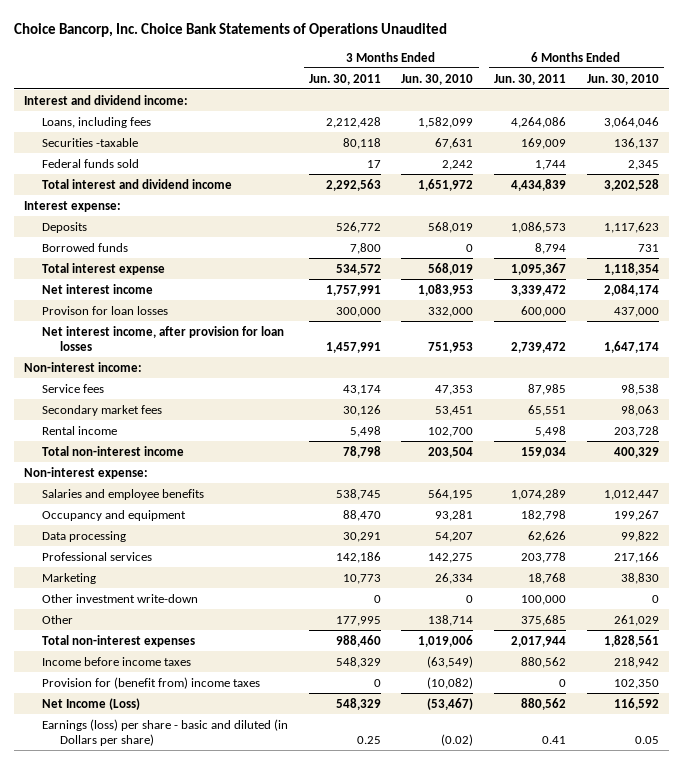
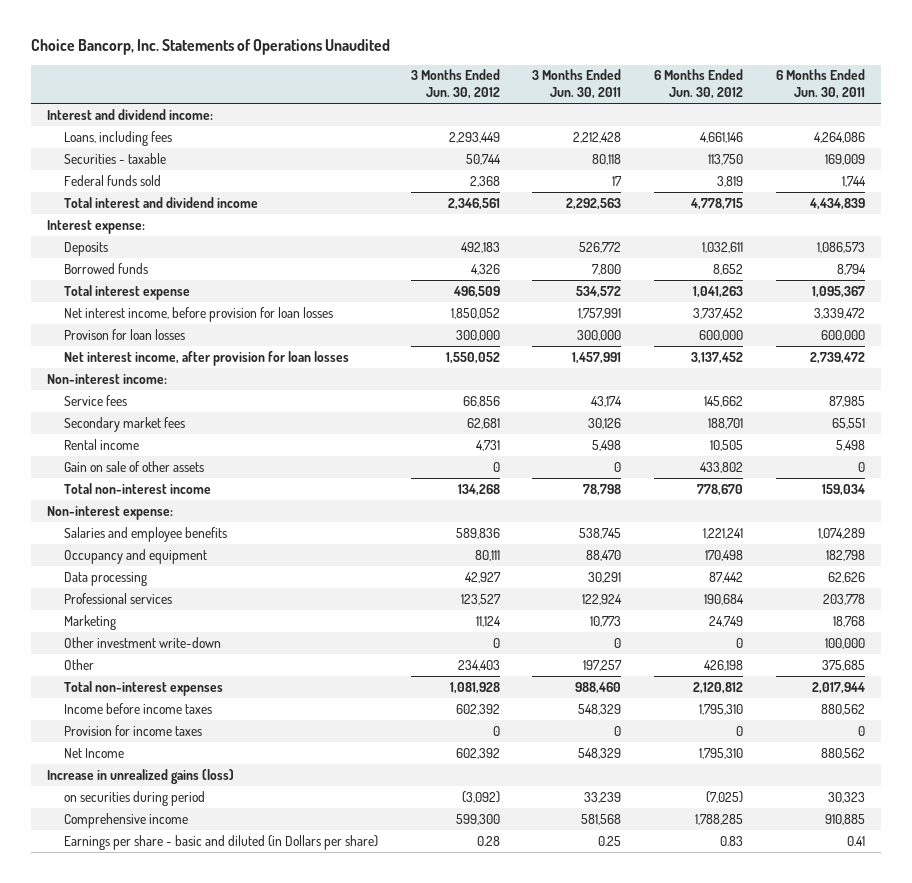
- Choice Bancorp, Inc. Choice Bank Statements of Operations Unaudited
+ Choice Bancorp, Inc. Statements of Operations Unaudited
- | 3 Months Ended Jun. 30, 2011 | 3 Months Ended Jun. 30, 2010 | 6 Months Ended Jun. 30, 2011 | 6 Months Ended Jun. 30, 2010
+ | 3 Months Ended Jun. 30, 2012 | 3 Months Ended Jun. 30, 2011 | 6 Months Ended Jun. 30, 2012 | 6 Months Ended Jun. 30, 2011
- Securities -taxable | 80,118 | 67,631 | 169,009 | 136,137
+ Securities - taxable | 50,744 | 80,118 | 113,750 | 169,009
- Net interest income | 1,757,991 | 1,083,953 | 3,339,472 | 2,084,174
+ Net interest income, before provision for loan losses | 1,850,052 | 1,757,991 | 3,737,452 | 3,339,472
+ Gain on sale of other assets | 0 | 0 | 433,802 | 0
- Professional services | 142,186 | 142,275 | 203,778 | 217,166
+ Professional services | 123,527 | 122,924 | 190,684 | 203,778
- Other | 177,995 | 138,714 | 375,685 | 261,029
+ Other | 234,403 | 197,257 | 426,198 | 375,685
- Provision for (benefit from) income taxes | 0 | (10,082) | 0 | 102,350
- Net Income (Loss) | 548,329 | (53,467) | 880,562 | 116,592
- Earnings (loss) per share - basic and diluted (in Dollars per share) | 0.25 | (0.02) | 0.41 | 0.05
+ Provision for income taxes | 0 | 0 | 0 | 0
+ Net Income | 602,392 | 548,329 | 1,795,310 | 880,562
+ Increase in unrealized gains (loss)
+ on securities during period | (3,092) | 33,239 | (7,025) | 30,323
+ Comprehensive income | 599,300 | 581,568 | 1,788,285 | 910,885
+ Earnings per share - basic and diluted (in Dollars per share) | 0.28 | 0.25 | 0.83 | 0.41

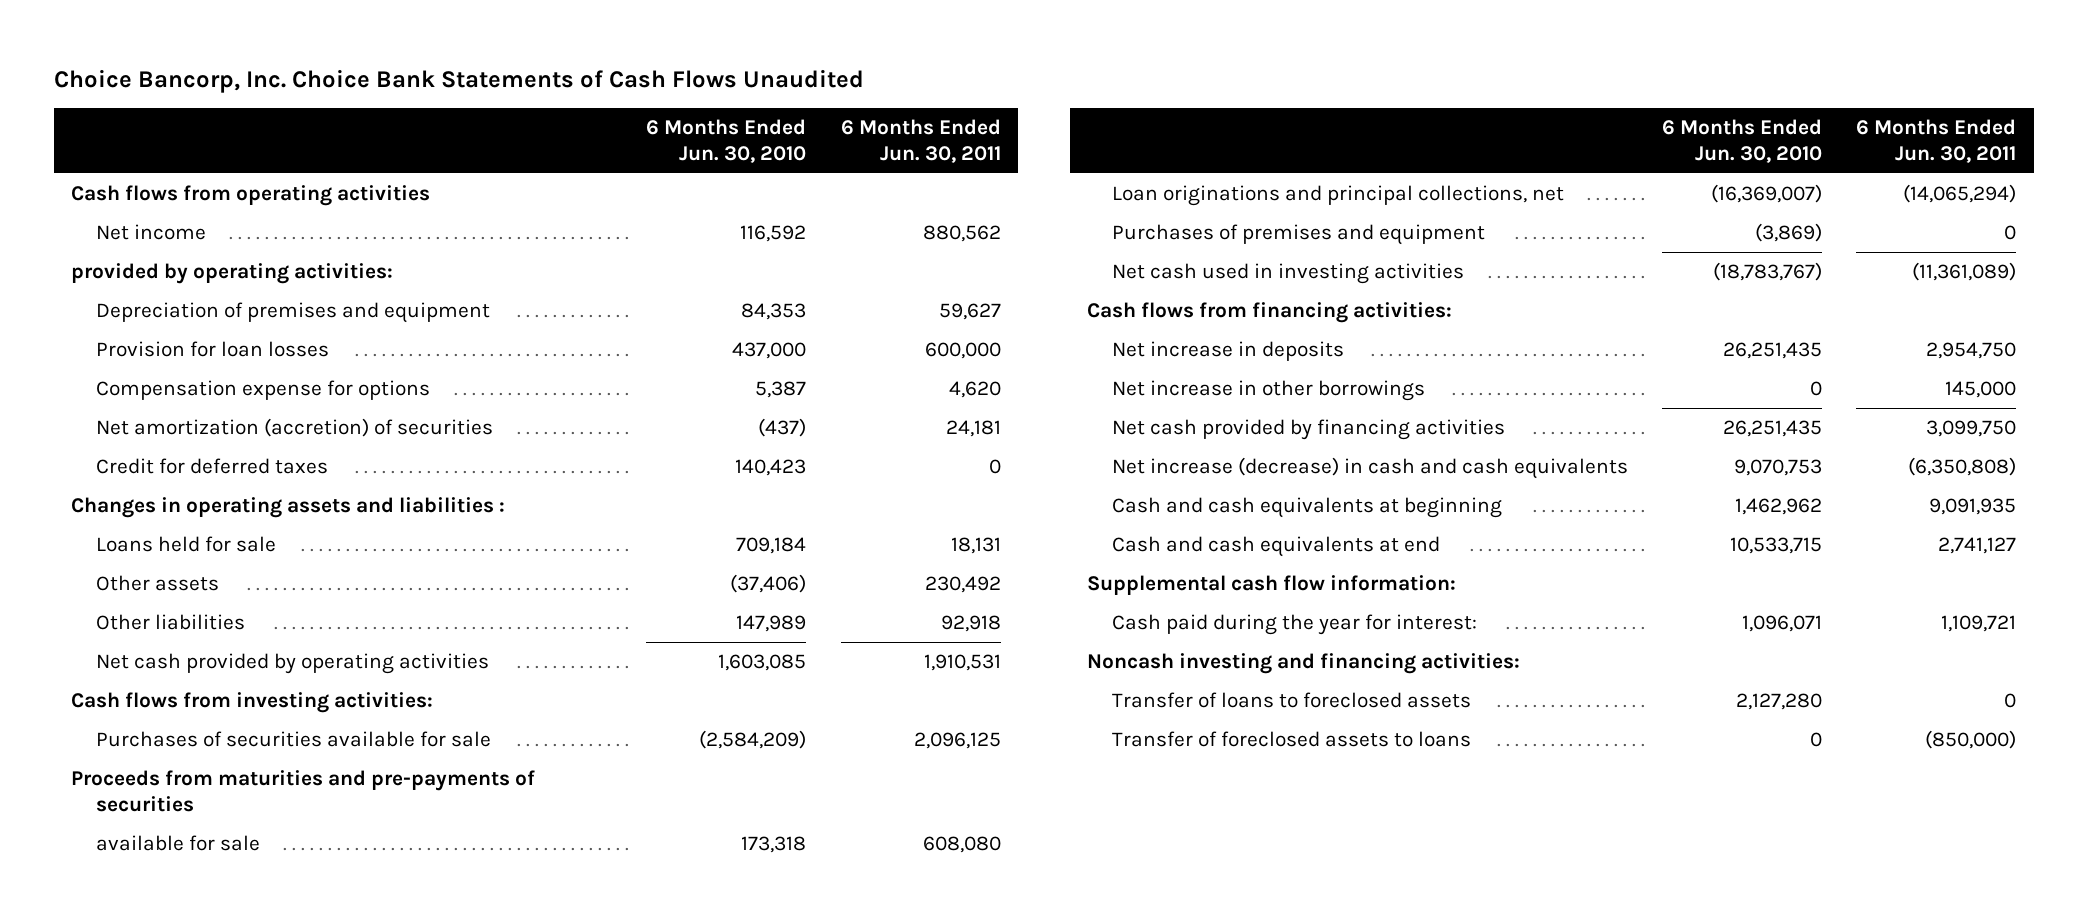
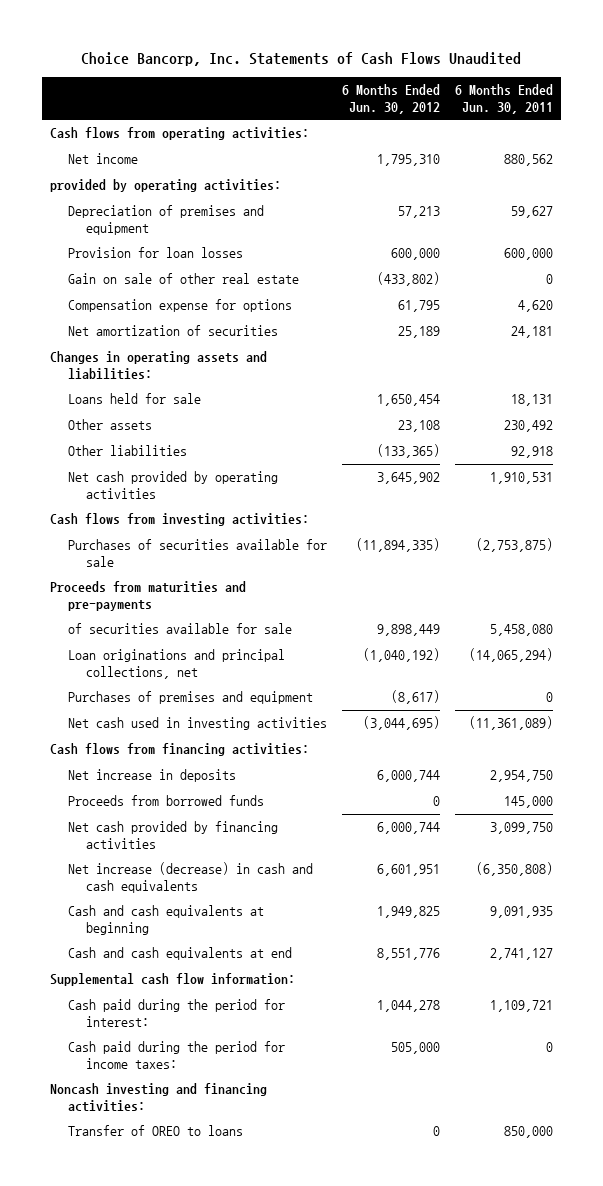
- Choice Bancorp, Inc. Choice Bank Statements of Cash Flows Unaudited
+ Choice Bancorp, Inc. Statements of Cash Flows Unaudited
- | 6 Months Ended Jun. 30, 2010 | 6 Months Ended Jun. 30, 2011
+ | 6 Months Ended Jun. 30, 2012 | 6 Months Ended Jun. 30, 2011
- Cash flows from operating activities
+ Cash flows from operating activities:
+ Gain on sale of other real estate | (433,802) | 0
- Net amortization (accretion) of securities | (437) | 24,181
- Credit for deferred taxes | 140,423 | 0
- Changes in operating assets and liabilities :
+ Net amortization of securities | 25,189 | 24,181
+ Changes in operating assets and liabilities:
- Purchases of securities available for sale | (2,584,209) | 2,096,125
- Proceeds from maturities and pre-payments of securities
- available for sale | 173,318 | 608,080
+ Purchases of securities available for sale | (11,894,335) | (2,753,875)
+ Proceeds from maturities and pre-payments
+ of securities available for sale | 9,898,449 | 5,458,080
- Net increase in other borrowings | 0 | 145,000
+ Proceeds from borrowed funds | 0 | 145,000
- Cash paid during the year for interest: | 1,096,071 | 1,109,721
+ Cash paid during the period for interest: | 1,044,278 | 1,109,721
+ Cash paid during the period for income taxes: | 505,000 | 0
- Transfer of loans to foreclosed assets | 2,127,280 | 0
- Transfer of foreclosed assets to loans | 0 | (850,000)
+ Transfer of OREO to loans | 0 | 850,000

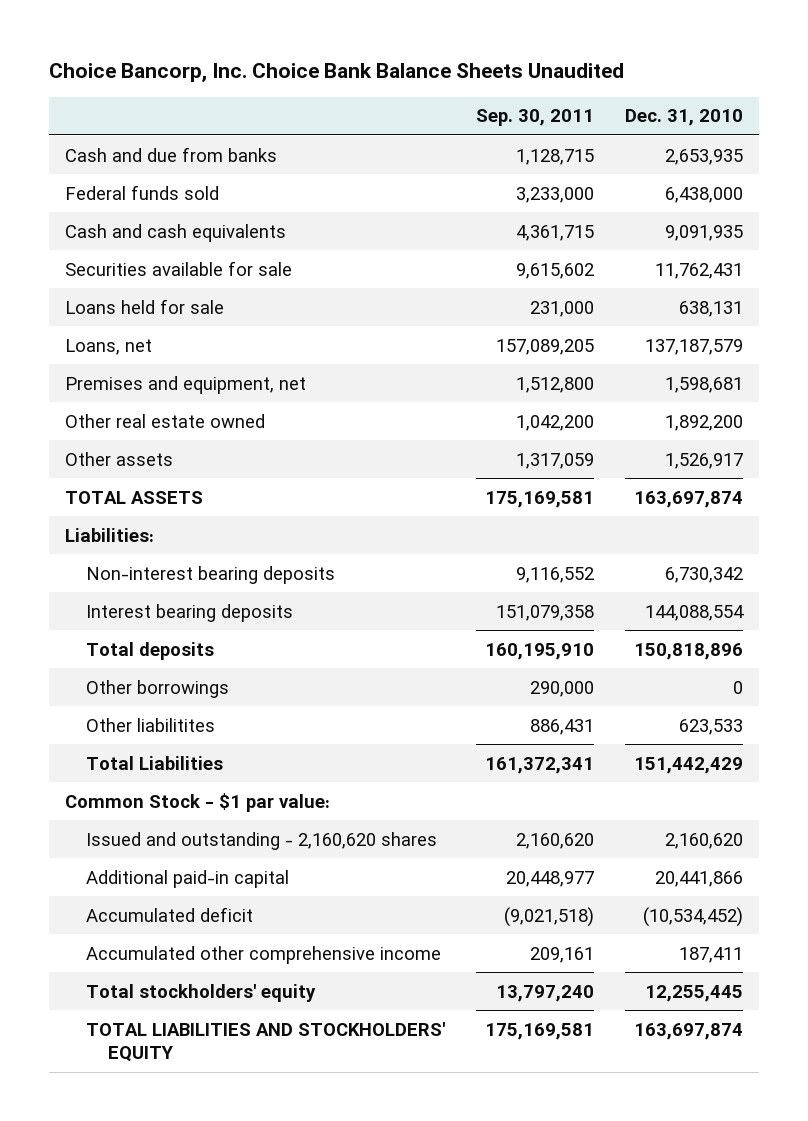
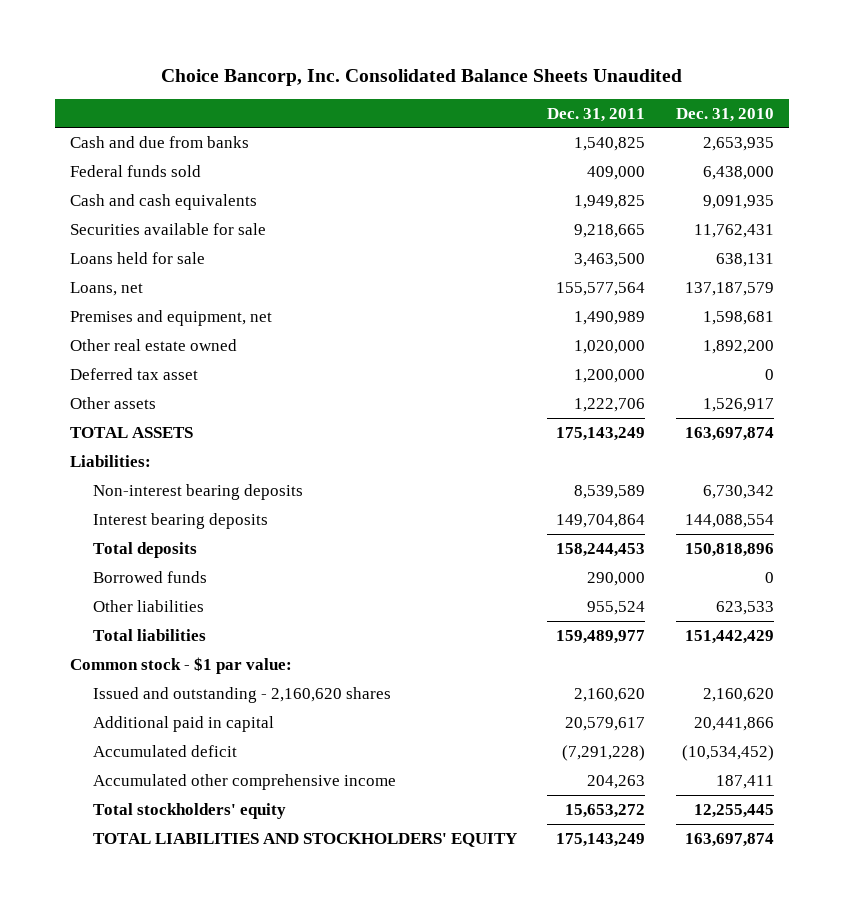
- Choice Bancorp, Inc. Choice Bank Balance Sheets Unaudited
+ Choice Bancorp, Inc. Consolidated Balance Sheets Unaudited
- | Sep. 30, 2011 | Dec. 31, 2010
+ | Dec. 31, 2011 | Dec. 31, 2010
+ Deferred tax asset | 1,200,000 | 0
- Other borrowings | 290,000 | 0
- Other liabilitites | 886,431 | 623,533
- Total Liabilities | 161,372,341 | 151,442,429
- Common Stock - $1 par value:
+ Borrowed funds | 290,000 | 0
+ Other liabilities | 955,524 | 623,533
+ Total liabilities | 159,489,977 | 151,442,429
+ Common stock - $1 par value:
- Additional paid-in capital | 20,448,977 | 20,441,866
+ Additional paid in capital | 20,579,617 | 20,441,866

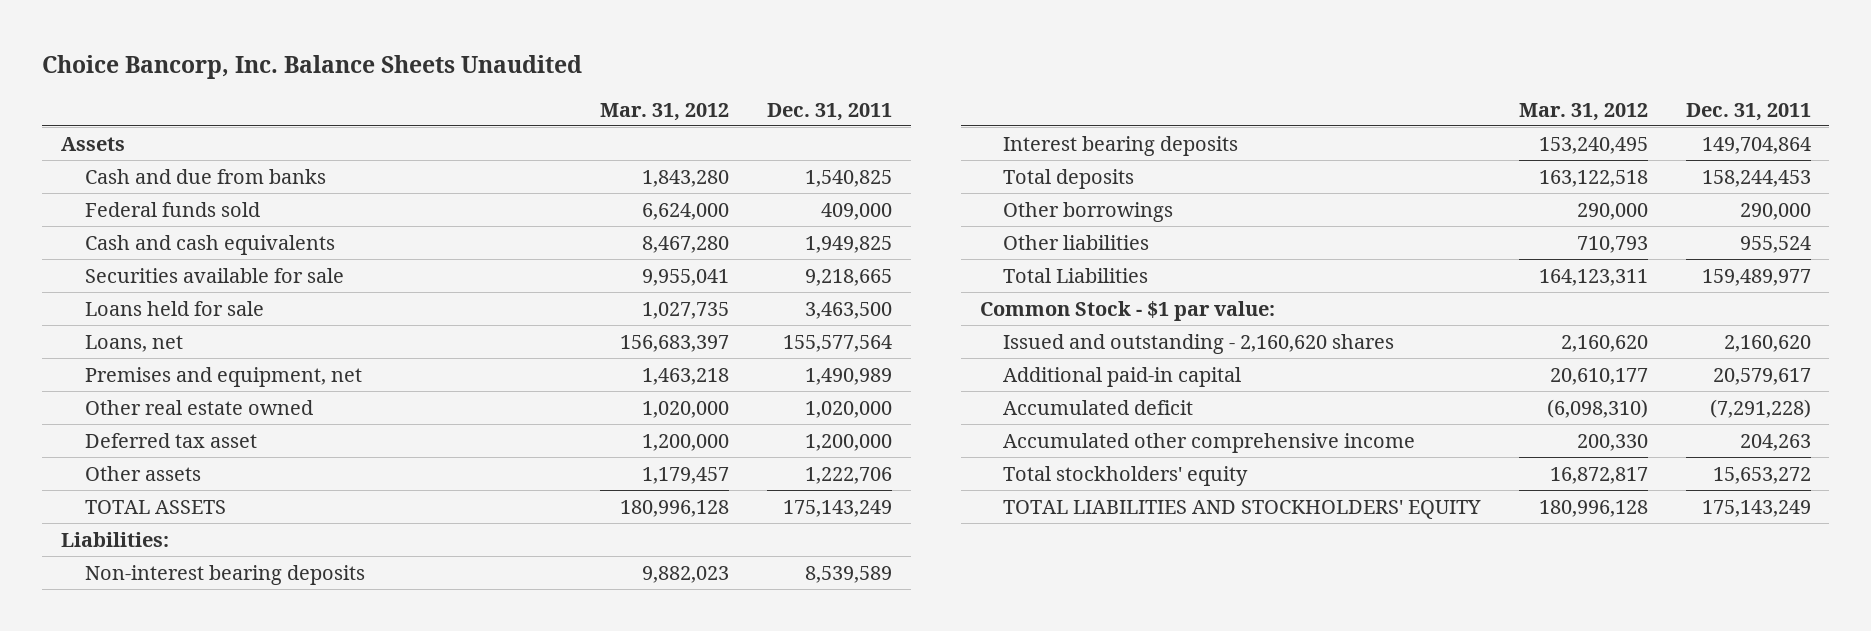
- Choice Bancorp, Inc. Consolidated Balance Sheets Unaudited
+ Choice Bancorp, Inc. Balance Sheets Unaudited
- | Dec. 31, 2011 | Dec. 31, 2010
+ | Mar. 31, 2012 | Dec. 31, 2011
+ Assets
- Borrowed funds | 290,000 | 0
+ Other borrowings | 290,000 | 290,000
- Total liabilities | 159,489,977 | 151,442,429
- Common stock - $1 par value:
+ Total Liabilities | 164,123,311 | 159,489,977
+ Common Stock - $1 par value:
- Additional paid in capital | 20,579,617 | 20,441,866
+ Additional paid-in capital | 20,610,177 | 20,579,617

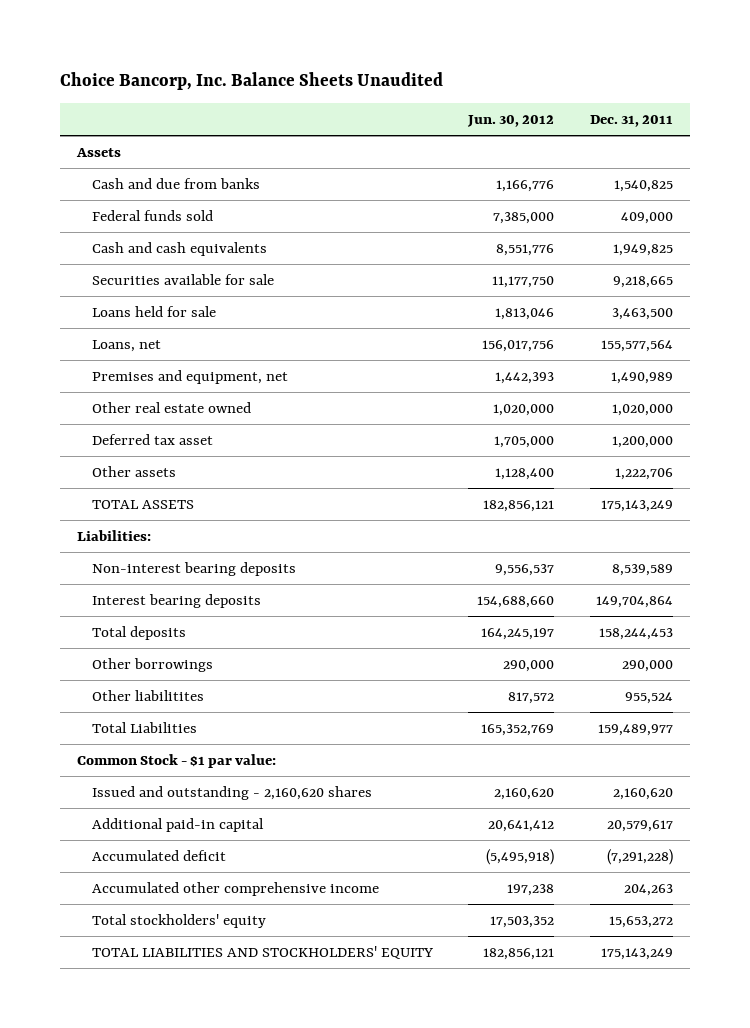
- | Mar. 31, 2012 | Dec. 31, 2011
+ | Jun. 30, 2012 | Dec. 31, 2011
- Other liabilities | 710,793 | 955,524
+ Other liabilitites | 817,572 | 955,524

